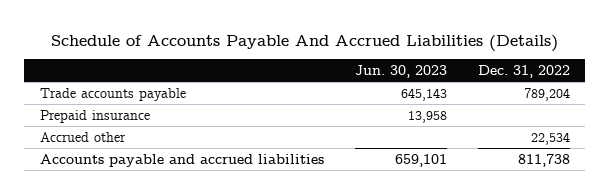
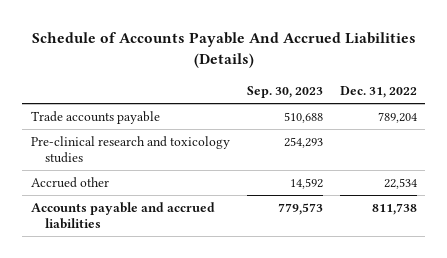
- | Jun. 30, 2023 | Dec. 31, 2022
+ | Sep. 30, 2023 | Dec. 31, 2022
- Prepaid insurance | 13,958 |
+ Pre-clinical research and toxicology studies | 254,293 |

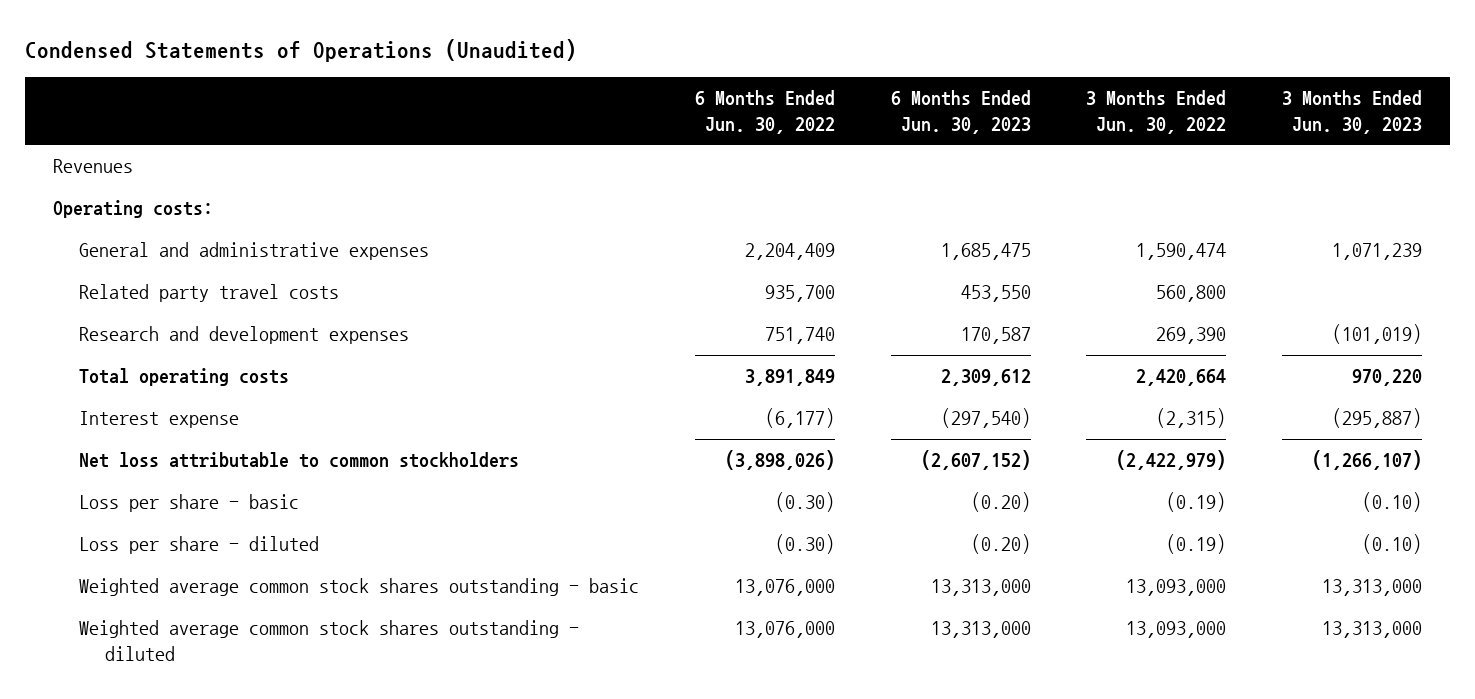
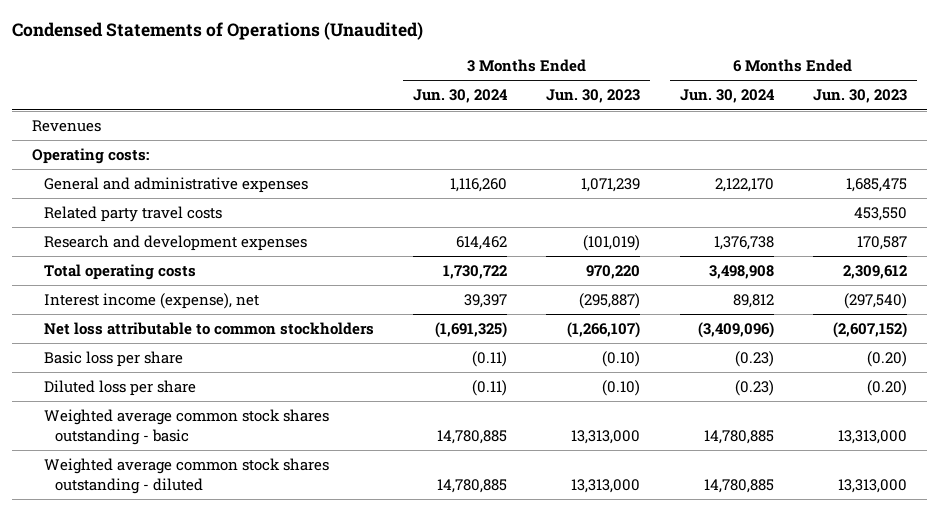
- | 6 Months Ended Jun. 30, 2022 | 6 Months Ended Jun. 30, 2023 | 3 Months Ended Jun. 30, 2022 | 3 Months Ended Jun. 30, 2023
+ | 3 Months Ended Jun. 30, 2024 | 3 Months Ended Jun. 30, 2023 | 6 Months Ended Jun. 30, 2024 | 6 Months Ended Jun. 30, 2023
- Interest expense | (6,177) | (297,540) | (2,315) | (295,887)
+ Interest income (expense), net | 39,397 | (295,887) | 89,812 | (297,540)
- Loss per share - basic | (0.30) | (0.20) | (0.19) | (0.10)
- Loss per share - diluted | (0.30) | (0.20) | (0.19) | (0.10)
+ Basic loss per share | (0.11) | (0.10) | (0.23) | (0.20)
+ Diluted loss per share | (0.11) | (0.10) | (0.23) | (0.20)

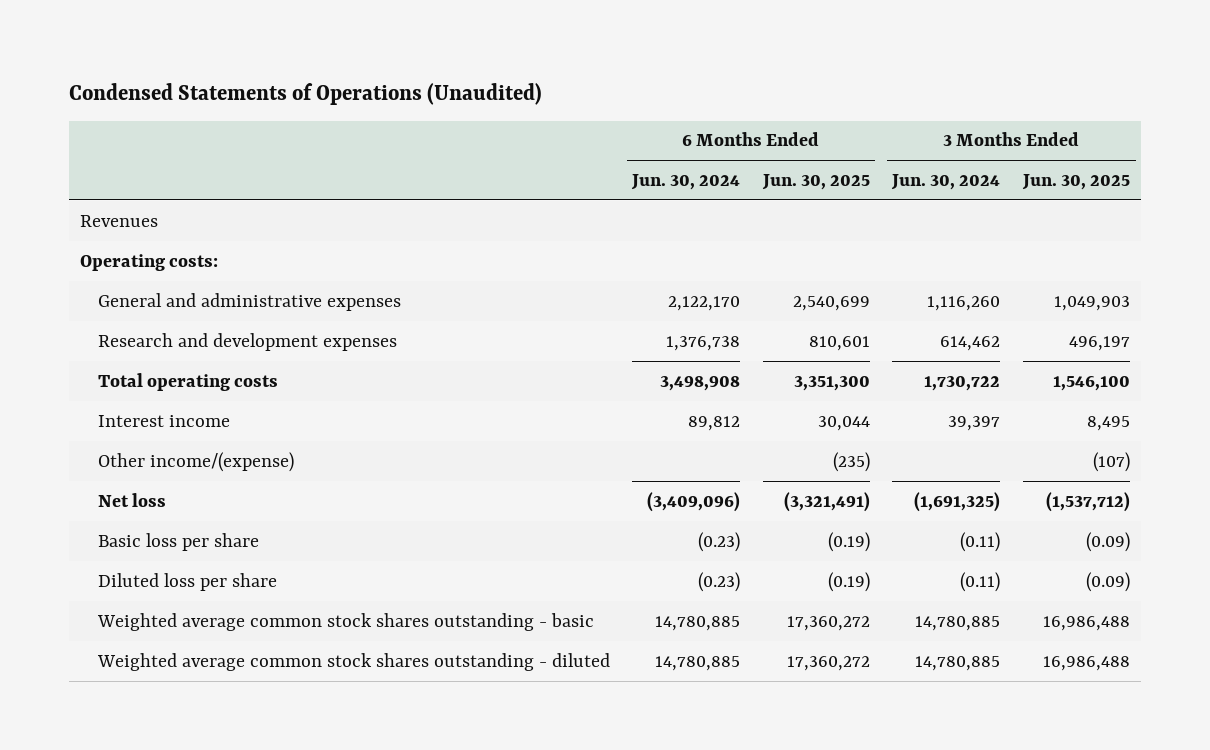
- | 3 Months Ended Jun. 30, 2024 | 3 Months Ended Jun. 30, 2023 | 6 Months Ended Jun. 30, 2024 | 6 Months Ended Jun. 30, 2023
+ | 6 Months Ended Jun. 30, 2024 | 6 Months Ended Jun. 30, 2025 | 3 Months Ended Jun. 30, 2024 | 3 Months Ended Jun. 30, 2025
- Related party travel costs | | | | 453,550
- Interest income (expense), net | 39,397 | (295,887) | 89,812 | (297,540)
- Net loss attributable to common stockholders | (1,691,325) | (1,266,107) | (3,409,096) | (2,607,152)
+ Interest income | 89,812 | 30,044 | 39,397 | 8,495
+ Other income/(expense) | | (235) | | (107)
+ Net loss | (3,409,096) | (3,321,491) | (1,691,325) | (1,537,712)

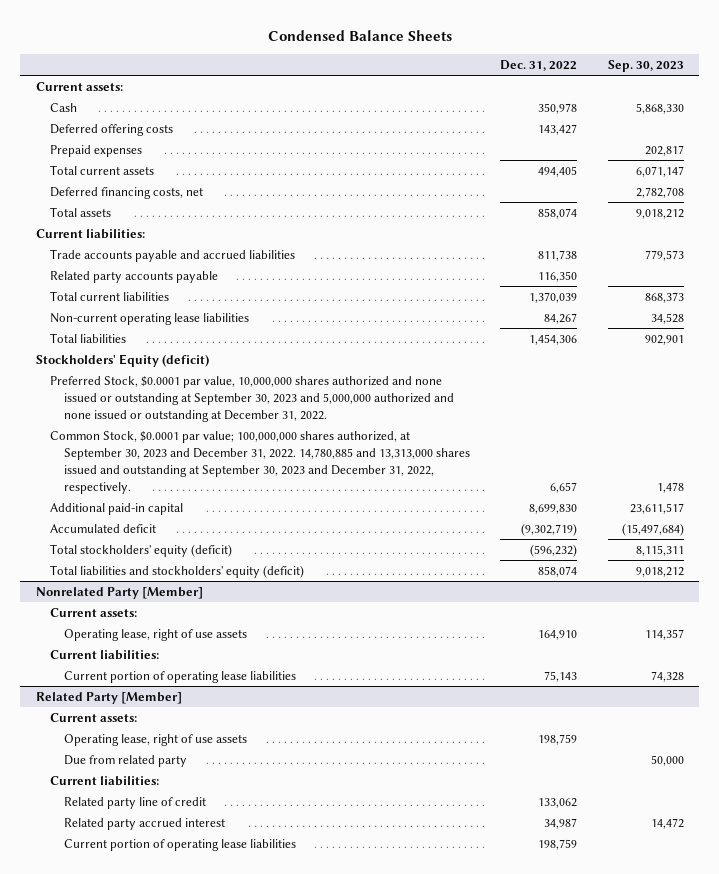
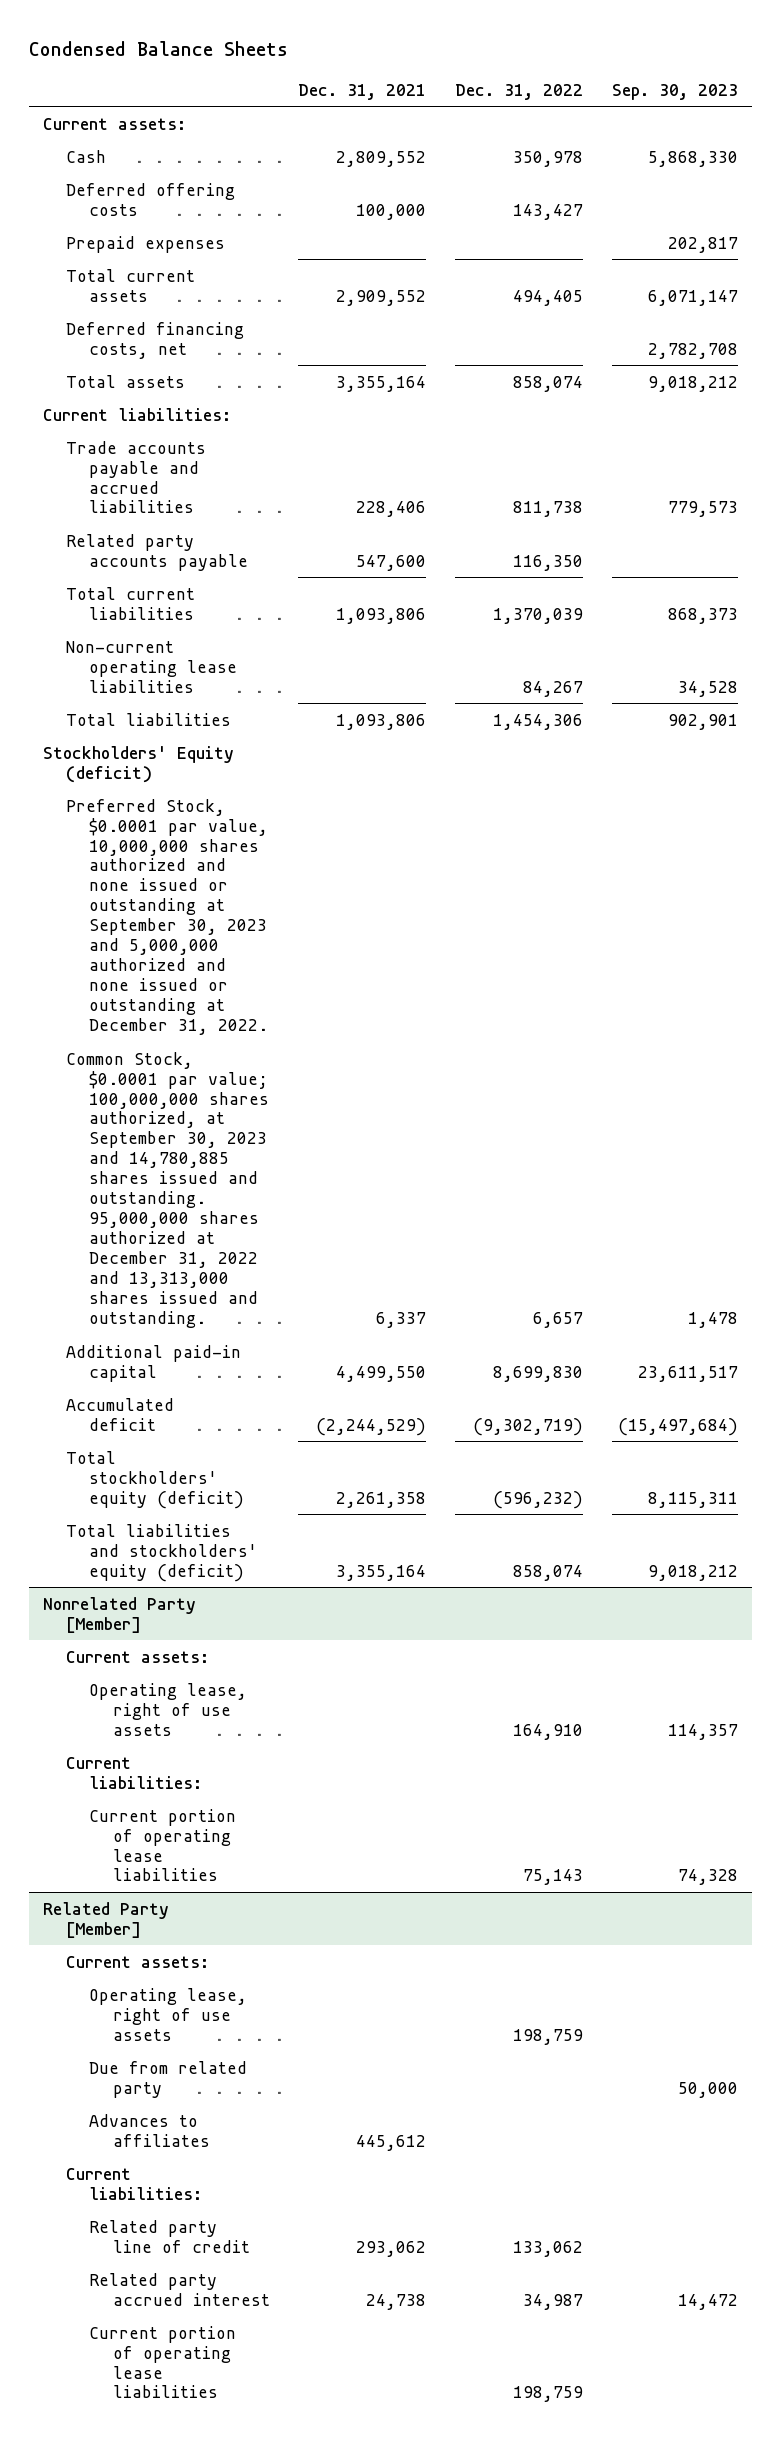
- | Dec. 31, 2022 | Sep. 30, 2023
+ | Dec. 31, 2021 | Dec. 31, 2022 | Sep. 30, 2023
- Common Stock, $0.0001 par value; 100,000,000 shares authorized, at September 30, 2023 and December 31, 2022. 14,780,885 and 13,313,000 shares issued and outstanding at September 30, 2023 and December 31, 2022, respectively. | 6,657 | 1,478
+ Common Stock, $0.0001 par value; 100,000,000 shares authorized, at September 30, 2023 and 14,780,885 shares issued and outstanding. 95,000,000 shares authorized at December 31, 2022 and 13,313,000 shares issued and outstanding. | 6,337 | 6,657 | 1,478
@ Related Party [Member]
+ Advances to affiliates | 445,612 | |

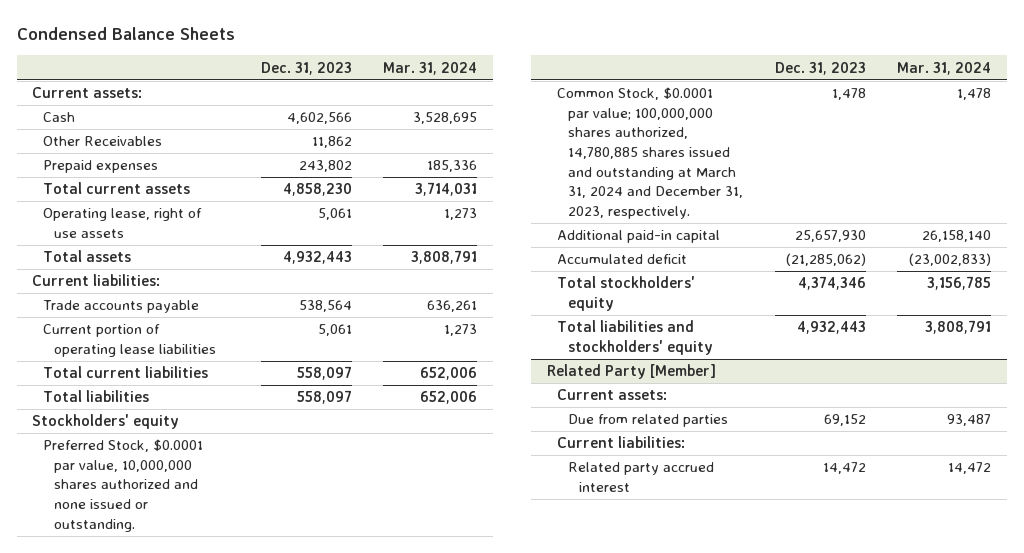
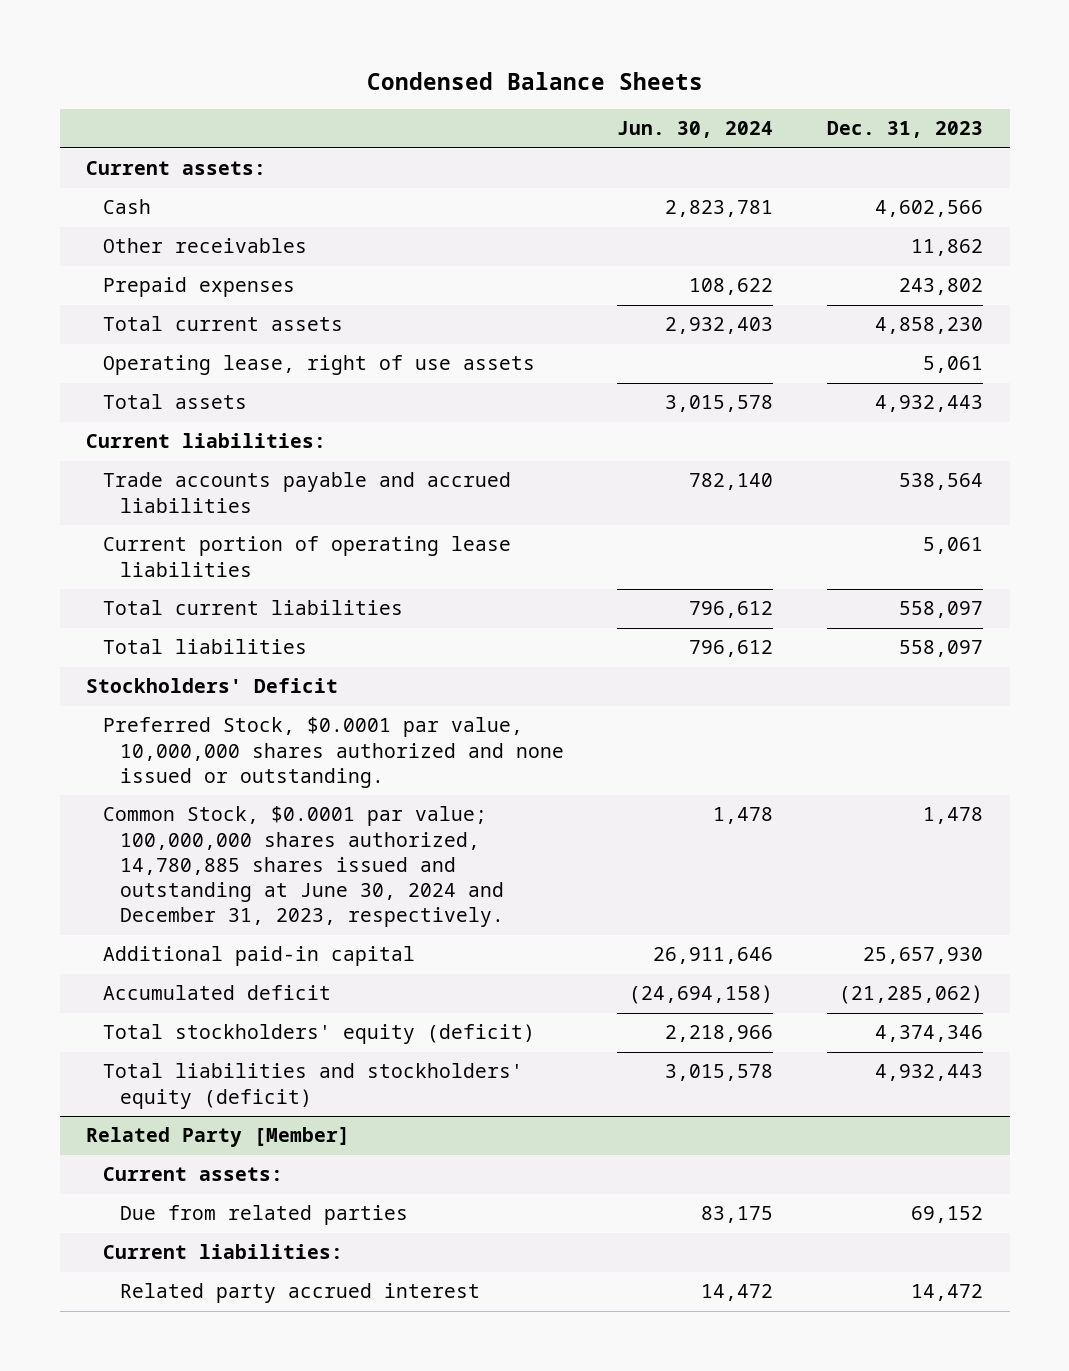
- | Dec. 31, 2023 | Mar. 31, 2024
+ | Jun. 30, 2024 | Dec. 31, 2023
- Other Receivables | 11,862 |
+ Other receivables | | 11,862
- Trade accounts payable | 538,564 | 636,261
+ Trade accounts payable and accrued liabilities | 782,140 | 538,564
- Stockholders' equity
+ Stockholders' Deficit
- Common Stock, $0.0001 par value; 100,000,000 shares authorized, 14,780,885 shares issued and outstanding at March 31, 2024 and December 31, 2023, respectively. | 1,478 | 1,478
+ Common Stock, $0.0001 par value; 100,000,000 shares authorized, 14,780,885 shares issued and outstanding at June 30, 2024 and December 31, 2023, respectively. | 1,478 | 1,478
- Total stockholders' equity | 4,374,346 | 3,156,785
- Total liabilities and stockholders' equity | 4,932,443 | 3,808,791
+ Total stockholders' equity (deficit) | 2,218,966 | 4,374,346
+ Total liabilities and stockholders' equity (deficit) | 3,015,578 | 4,932,443

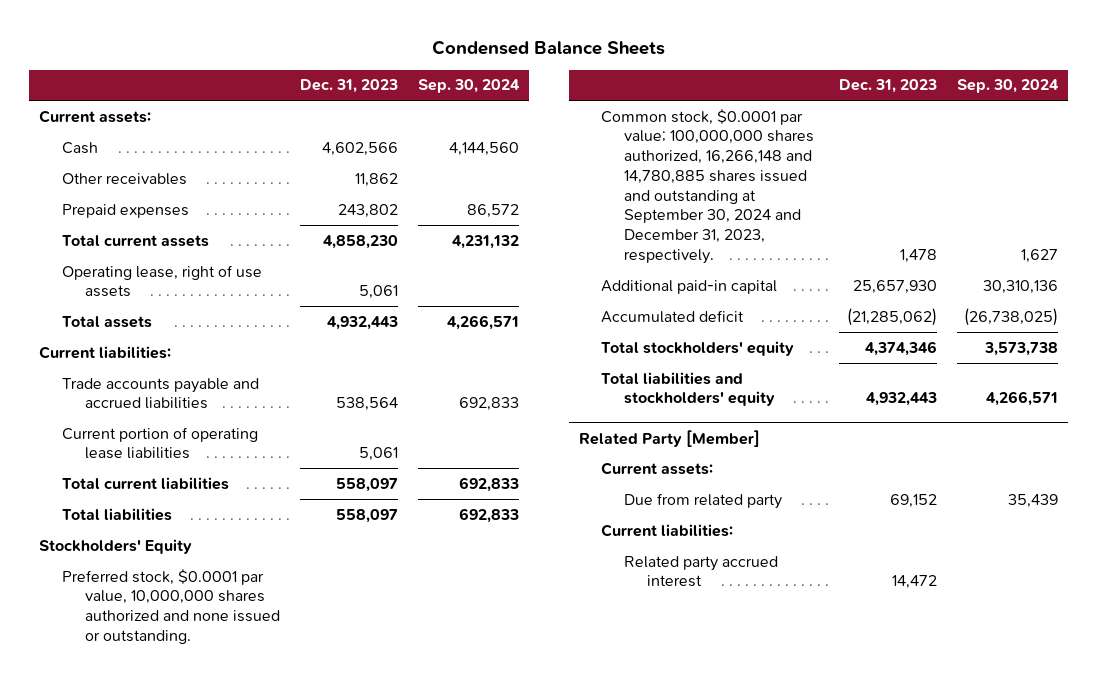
- | Jun. 30, 2024 | Dec. 31, 2023
+ | Dec. 31, 2023 | Sep. 30, 2024
- Stockholders' Deficit
- Preferred Stock, $0.0001 par value, 10,000,000 shares authorized and none issued or outstanding.
- Common Stock, $0.0001 par value; 100,000,000 shares authorized, 14,780,885 shares issued and outstanding at June 30, 2024 and December 31, 2023, respectively. | 1,478 | 1,478
+ Stockholders' Equity
+ Preferred stock, $0.0001 par value, 10,000,000 shares authorized and none issued or outstanding.
+ Common stock, $0.0001 par value; 100,000,000 shares authorized, 16,266,148 and 14,780,885 shares issued and outstanding at September 30, 2024 and December 31, 2023, respectively. | 1,478 | 1,627
- Total stockholders' equity (deficit) | 2,218,966 | 4,374,346
- Total liabilities and stockholders' equity (deficit) | 3,015,578 | 4,932,443
+ Total stockholders' equity | 4,374,346 | 3,573,738
+ Total liabilities and stockholders' equity | 4,932,443 | 4,266,571
@ Related Party [Member]
- Due from related parties | 83,175 | 69,152
+ Due from related party | 69,152 | 35,439

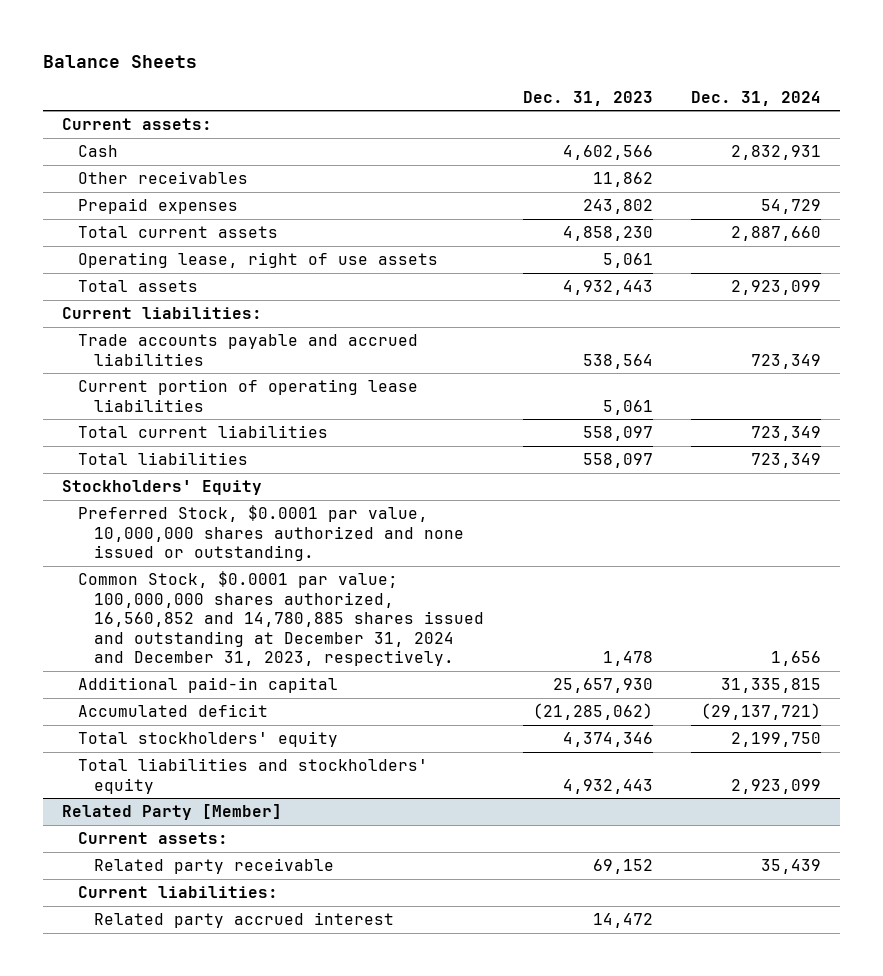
- Condensed Balance Sheets
+ Balance Sheets
- | Dec. 31, 2023 | Sep. 30, 2024
+ | Dec. 31, 2023 | Dec. 31, 2024
- Preferred stock, $0.0001 par value, 10,000,000 shares authorized and none issued or outstanding.
- Common stock, $0.0001 par value; 100,000,000 shares authorized, 16,266,148 and 14,780,885 shares issued and outstanding at September 30, 2024 and December 31, 2023, respectively. | 1,478 | 1,627
+ Preferred Stock, $0.0001 par value, 10,000,000 shares authorized and none issued or outstanding.
+ Common Stock, $0.0001 par value; 100,000,000 shares authorized, 16,560,852 and 14,780,885 shares issued and outstanding at December 31, 2024 and December 31, 2023, respectively. | 1,478 | 1,656
@ Related Party [Member]
- Due from related party | 69,152 | 35,439
+ Related party receivable | 69,152 | 35,439

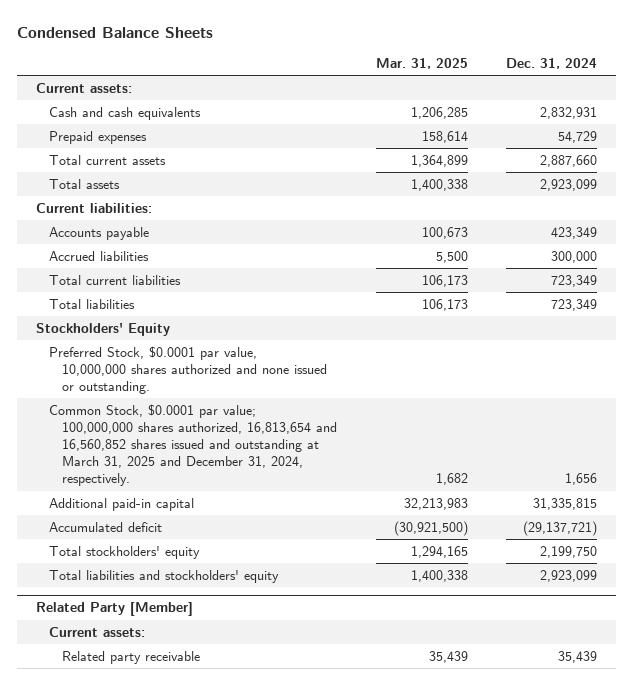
- Balance Sheets
+ Condensed Balance Sheets
- | Dec. 31, 2023 | Dec. 31, 2024
+ | Mar. 31, 2025 | Dec. 31, 2024
- Cash | 4,602,566 | 2,832,931
- Other receivables | 11,862 |
+ Cash and cash equivalents | 1,206,285 | 2,832,931
- Operating lease, right of use assets | 5,061 |
- Trade accounts payable and accrued liabilities | 538,564 | 723,349
- Current portion of operating lease liabilities | 5,061 |
+ Accounts payable | 100,673 | 423,349
+ Accrued liabilities | 5,500 | 300,000
- Common Stock, $0.0001 par value; 100,000,000 shares authorized, 16,560,852 and 14,780,885 shares issued and outstanding at December 31, 2024 and December 31, 2023, respectively. | 1,478 | 1,656
+ Common Stock, $0.0001 par value; 100,000,000 shares authorized, 16,813,654 and 16,560,852 shares issued and outstanding at March 31, 2025 and December 31, 2024, respectively. | 1,682 | 1,656
@ Related Party [Member]
- Current liabilities:
- Related party accrued interest | 14,472 |

